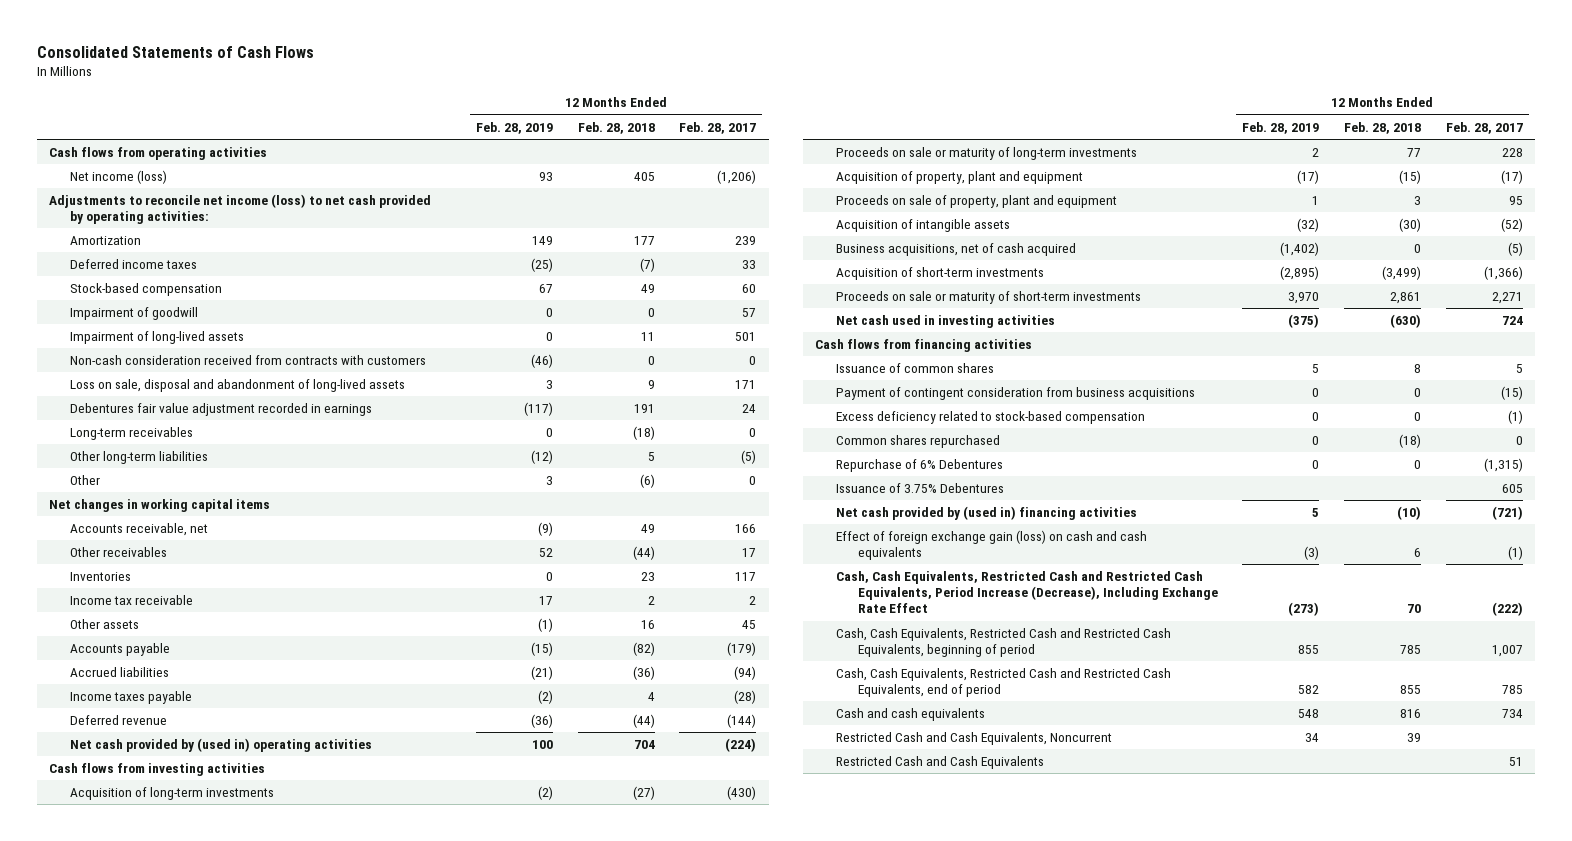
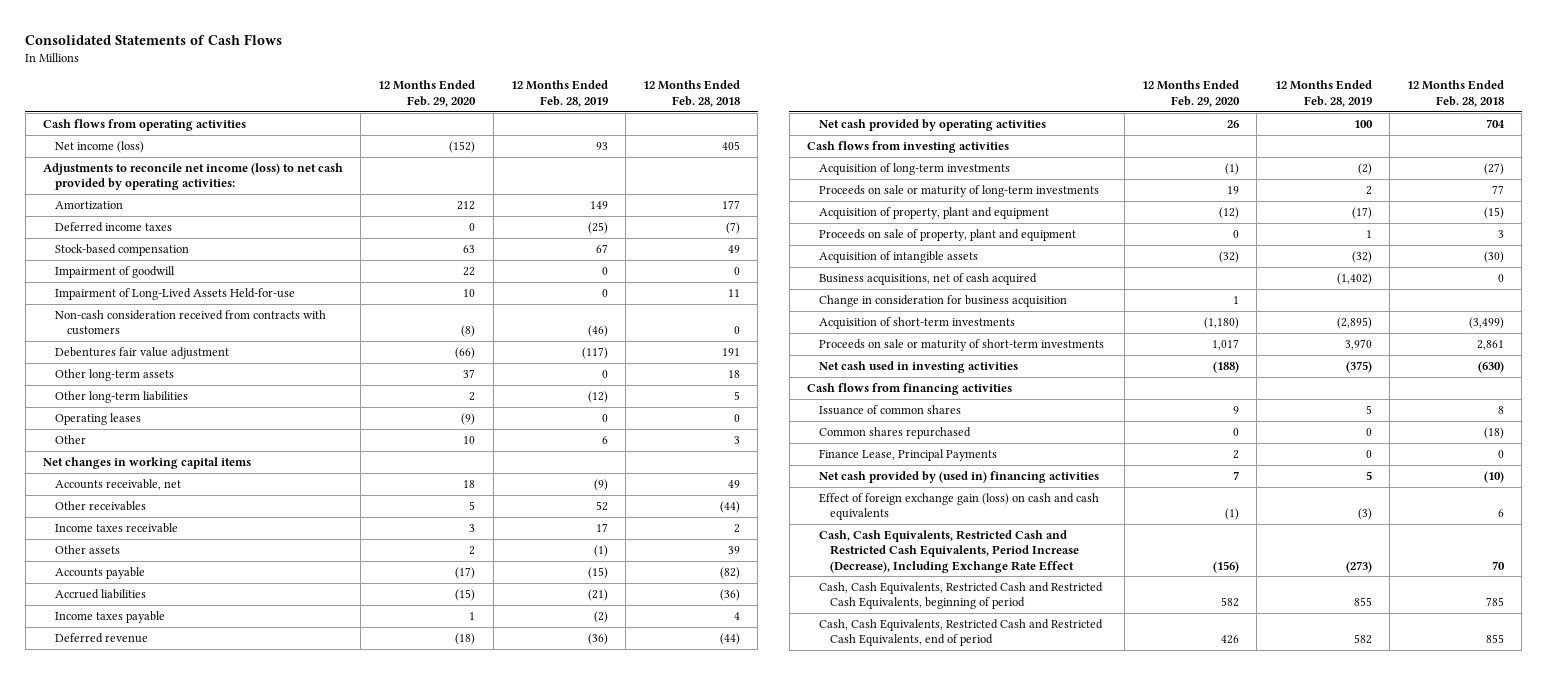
- | 12 Months Ended Feb. 28, 2019 | 12 Months Ended Feb. 28, 2018 | 12 Months Ended Feb. 28, 2017
+ | 12 Months Ended Feb. 29, 2020 | 12 Months Ended Feb. 28, 2019 | 12 Months Ended Feb. 28, 2018
- Impairment of long-lived assets | 0 | 11 | 501
+ Impairment of Long-Lived Assets Held-for-use | 10 | 0 | 11
- Loss on sale, disposal and abandonment of long-lived assets | 3 | 9 | 171
- Debentures fair value adjustment recorded in earnings | (117) | 191 | 24
- Long-term receivables | 0 | (18) | 0
+ Debentures fair value adjustment | (66) | (117) | 191
+ Other long-term assets | 37 | 0 | 18
- Other | 3 | (6) | 0
+ Operating leases | (9) | 0 | 0
+ Other | 10 | 6 | 3
- Inventories | 0 | 23 | 117
- Income tax receivable | 17 | 2 | 2
- Other assets | (1) | 16 | 45
+ Income taxes receivable | 3 | 17 | 2
+ Other assets | 2 | (1) | 39
- Net cash provided by (used in) operating activities | 100 | 704 | (224)
+ Net cash provided by operating activities | 26 | 100 | 704
+ Change in consideration for business acquisition | 1 | |
- Payment of contingent consideration from business acquisitions | 0 | 0 | (15)
- Excess deficiency related to stock-based compensation | 0 | 0 | (1)
- Repurchase of 6% Debentures | 0 | 0 | (1,315)
- Issuance of 3.75% Debentures | | | 605
+ Finance Lease, Principal Payments | 2 | 0 | 0
- Cash and cash equivalents | 548 | 816 | 734
- Restricted Cash and Cash Equivalents, Noncurrent | 34 | 39 |
- Restricted Cash and Cash Equivalents | | | 51

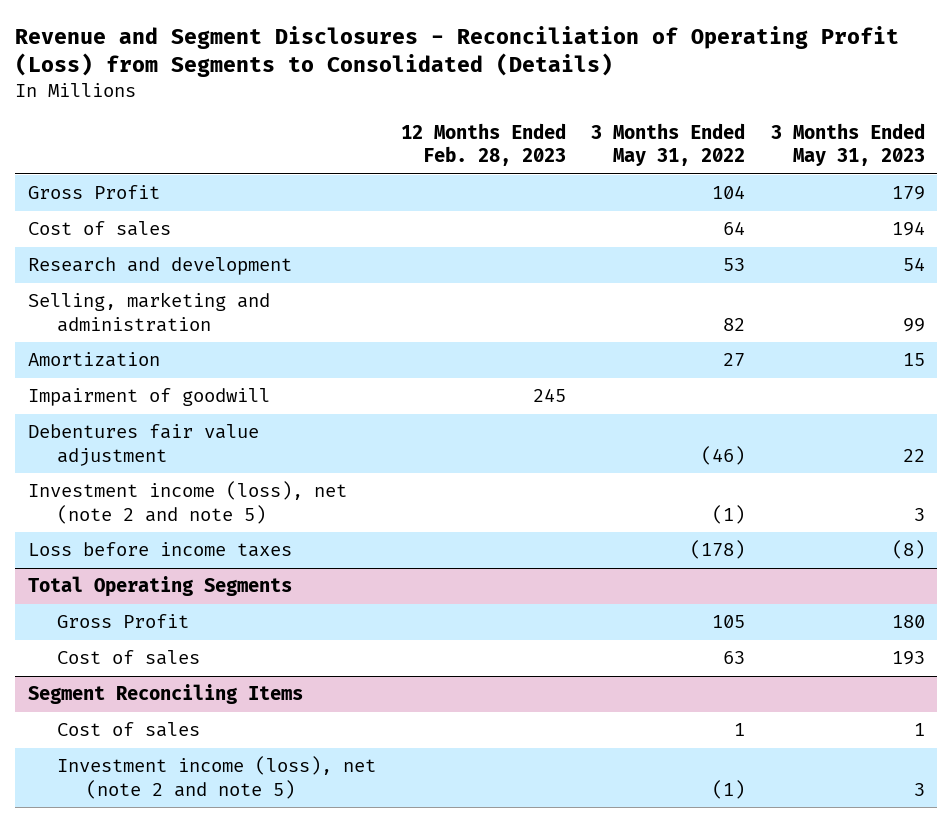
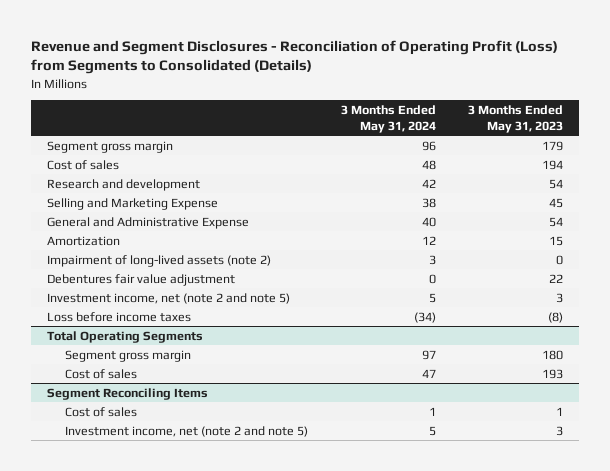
- | 12 Months Ended Feb. 28, 2023 | 3 Months Ended May 31, 2022 | 3 Months Ended May 31, 2023
+ | 3 Months Ended May 31, 2024 | 3 Months Ended May 31, 2023
- Gross Profit | | 104 | 179
+ Segment gross margin | 96 | 179
- Selling, marketing and administration | | 82 | 99
+ Selling and Marketing Expense | 38 | 45
+ General and Administrative Expense | 40 | 54
- Impairment of goodwill | 245 | |
+ Impairment of long-lived assets (note 2) | 3 | 0
- Investment income (loss), net (note 2 and note 5) | | (1) | 3
+ Investment income, net (note 2 and note 5) | 5 | 3
@ Total Operating Segments
- Gross Profit | | 105 | 180
+ Segment gross margin | 97 | 180
@ Segment Reconciling Items
- Investment income (loss), net (note 2 and note 5) | | (1) | 3
+ Investment income, net (note 2 and note 5) | 5 | 3

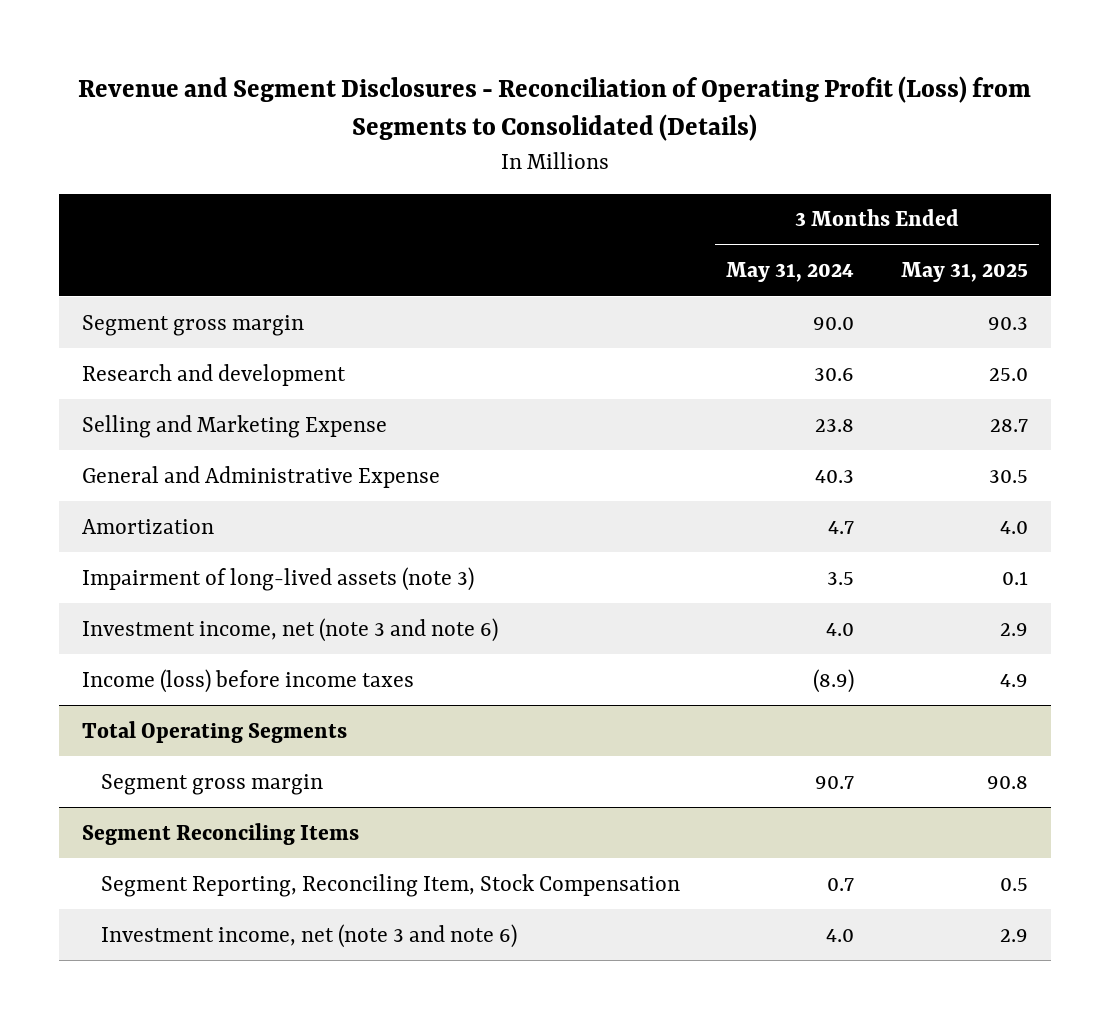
- | 3 Months Ended May 31, 2024 | 3 Months Ended May 31, 2023
+ | 3 Months Ended May 31, 2024 | 3 Months Ended May 31, 2025
- Segment gross margin | 96 | 179
- Cost of sales | 48 | 194
- Research and development | 42 | 54
- Selling and Marketing Expense | 38 | 45
- General and Administrative Expense | 40 | 54
- Amortization | 12 | 15
- Impairment of long-lived assets (note 2) | 3 | 0
- Debentures fair value adjustment | 0 | 22
- Investment income, net (note 2 and note 5) | 5 | 3
- Loss before income taxes | (34) | (8)
+ Segment gross margin | 90.0 | 90.3
+ Research and development | 30.6 | 25.0
+ Selling and Marketing Expense | 23.8 | 28.7
+ General and Administrative Expense | 40.3 | 30.5
+ Amortization | 4.7 | 4.0
+ Impairment of long-lived assets (note 3) | 3.5 | 0.1
+ Investment income, net (note 3 and note 6) | 4.0 | 2.9
+ Income (loss) before income taxes | (8.9) | 4.9
@ Total Operating Segments
- Segment gross margin | 97 | 180
- Cost of sales | 47 | 193
+ Segment gross margin | 90.7 | 90.8
@ Segment Reconciling Items
- Cost of sales | 1 | 1
- Investment income, net (note 2 and note 5) | 5 | 3
+ Segment Reporting, Reconciling Item, Stock Compensation | 0.7 | 0.5
+ Investment income, net (note 3 and note 6) | 4.0 | 2.9

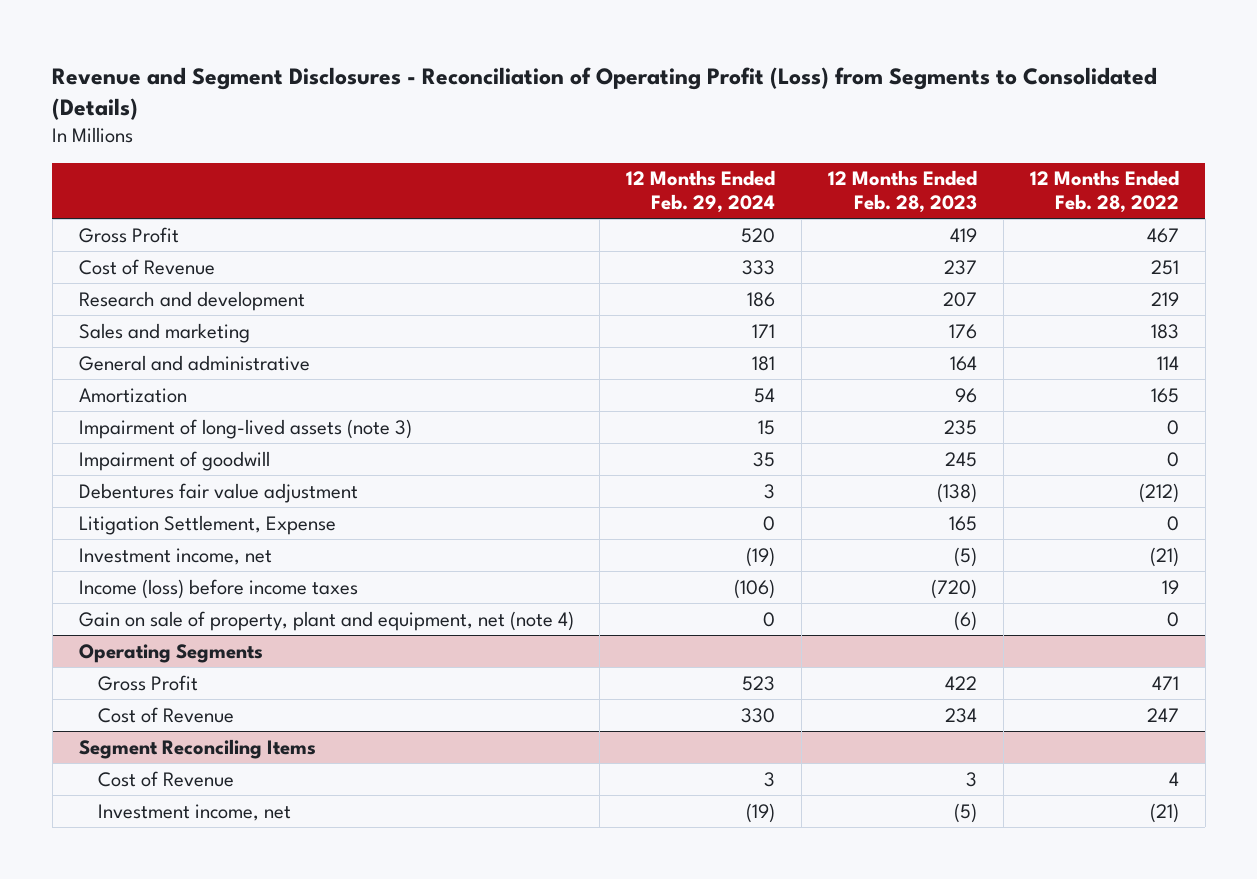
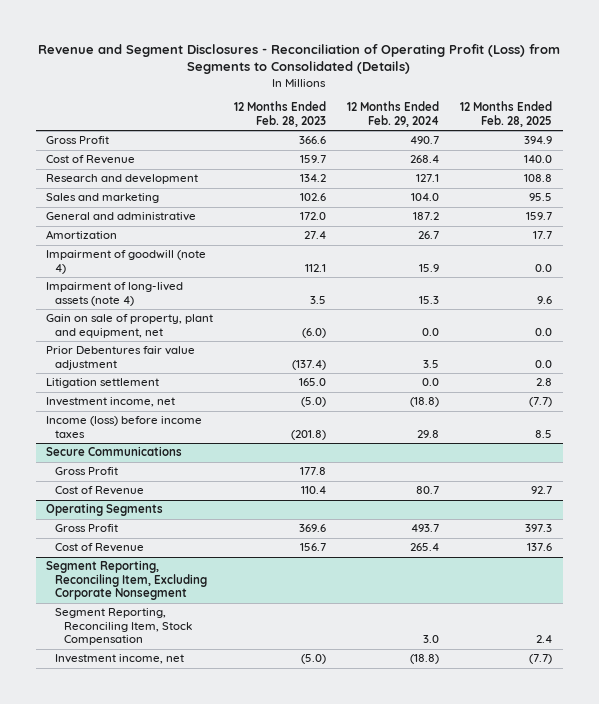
- | 12 Months Ended Feb. 29, 2024 | 12 Months Ended Feb. 28, 2023 | 12 Months Ended Feb. 28, 2022
+ | 12 Months Ended Feb. 28, 2023 | 12 Months Ended Feb. 29, 2024 | 12 Months Ended Feb. 28, 2025
- Gross Profit | 520 | 419 | 467
- Cost of Revenue | 333 | 237 | 251
- Research and development | 186 | 207 | 219
- Sales and marketing | 171 | 176 | 183
- General and administrative | 181 | 164 | 114
- Amortization | 54 | 96 | 165
- Impairment of long-lived assets (note 3) | 15 | 235 | 0
- Impairment of goodwill | 35 | 245 | 0
- Debentures fair value adjustment | 3 | (138) | (212)
- Litigation Settlement, Expense | 0 | 165 | 0
- Investment income, net | (19) | (5) | (21)
- Income (loss) before income taxes | (106) | (720) | 19
- Gain on sale of property, plant and equipment, net (note 4) | 0 | (6) | 0
+ Gross Profit | 366.6 | 490.7 | 394.9
+ Cost of Revenue | 159.7 | 268.4 | 140.0
+ Research and development | 134.2 | 127.1 | 108.8
+ Sales and marketing | 102.6 | 104.0 | 95.5
+ General and administrative | 172.0 | 187.2 | 159.7
+ Amortization | 27.4 | 26.7 | 17.7
+ Impairment of goodwill (note 4) | 112.1 | 15.9 | 0.0
+ Impairment of long-lived assets (note 4) | 3.5 | 15.3 | 9.6
+ Gain on sale of property, plant and equipment, net | (6.0) | 0.0 | 0.0
+ Prior Debentures fair value adjustment | (137.4) | 3.5 | 0.0
+ Litigation settlement | 165.0 | 0.0 | 2.8
+ Investment income, net | (5.0) | (18.8) | (7.7)
+ Income (loss) before income taxes | (201.8) | 29.8 | 8.5
+ Secure Communications
+ Gross Profit | 177.8 | |
+ Cost of Revenue | 110.4 | 80.7 | 92.7
@ Operating Segments
- Gross Profit | 523 | 422 | 471
- Cost of Revenue | 330 | 234 | 247
- Segment Reconciling Items
- Cost of Revenue | 3 | 3 | 4
- Investment income, net | (19) | (5) | (21)
@ Operating Segments
+ Gross Profit | 369.6 | 493.7 | 397.3
+ Cost of Revenue | 156.7 | 265.4 | 137.6
+ Segment Reporting, Reconciling Item, Excluding Corporate Nonsegment
+ Segment Reporting, Reconciling Item, Stock Compensation | | 3.0 | 2.4
+ Investment income, net | (5.0) | (18.8) | (7.7)

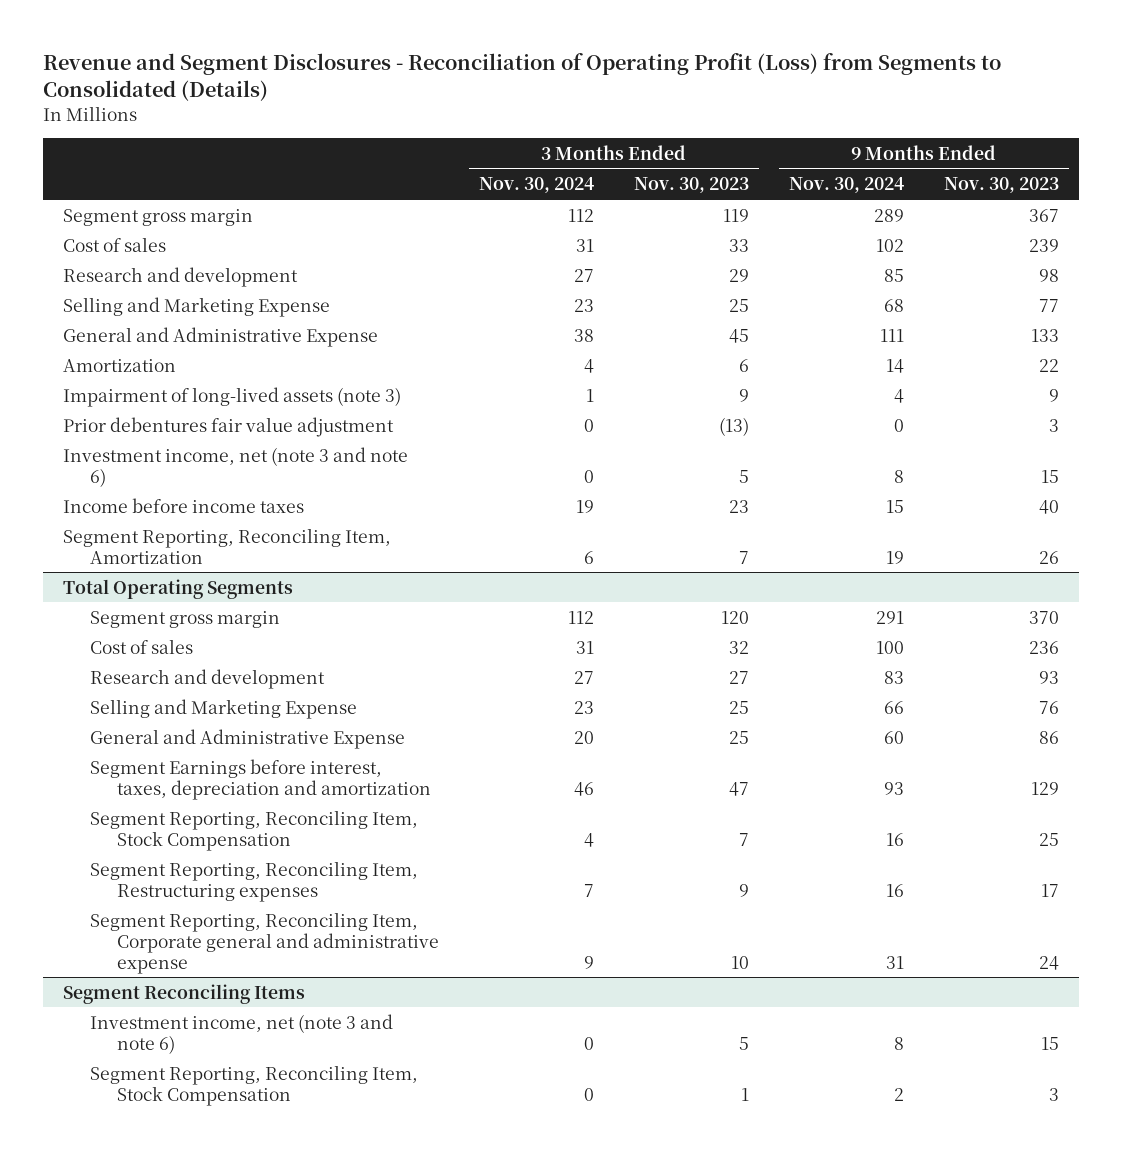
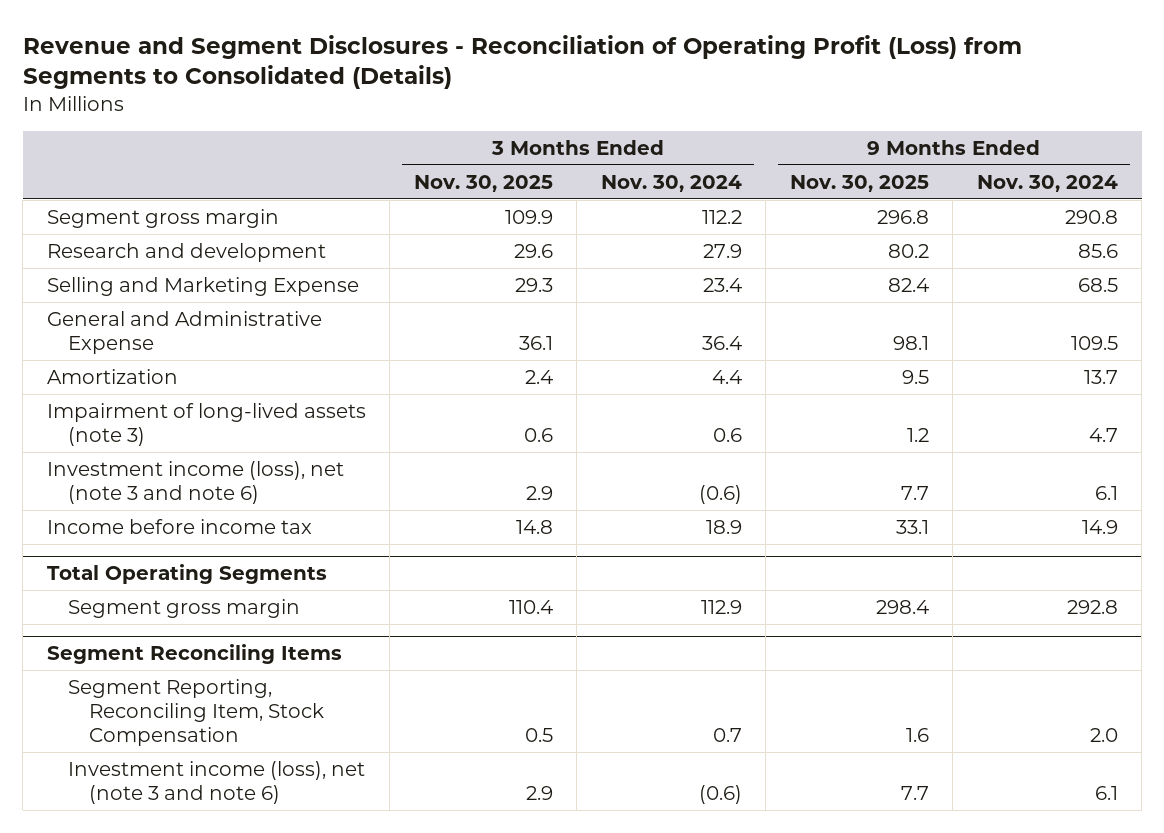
- | 3 Months Ended Nov. 30, 2024 | 3 Months Ended Nov. 30, 2023 | 9 Months Ended Nov. 30, 2024 | 9 Months Ended Nov. 30, 2023
+ | 3 Months Ended Nov. 30, 2025 | 3 Months Ended Nov. 30, 2024 | 9 Months Ended Nov. 30, 2025 | 9 Months Ended Nov. 30, 2024
- Segment gross margin | 112 | 119 | 289 | 367
- Cost of sales | 31 | 33 | 102 | 239
- Research and development | 27 | 29 | 85 | 98
- Selling and Marketing Expense | 23 | 25 | 68 | 77
- General and Administrative Expense | 38 | 45 | 111 | 133
- Amortization | 4 | 6 | 14 | 22
- Impairment of long-lived assets (note 3) | 1 | 9 | 4 | 9
- Prior debentures fair value adjustment | 0 | (13) | 0 | 3
- Investment income, net (note 3 and note 6) | 0 | 5 | 8 | 15
- Income before income taxes | 19 | 23 | 15 | 40
- Segment Reporting, Reconciling Item, Amortization | 6 | 7 | 19 | 26
+ Segment gross margin | 109.9 | 112.2 | 296.8 | 290.8
+ Research and development | 29.6 | 27.9 | 80.2 | 85.6
+ Selling and Marketing Expense | 29.3 | 23.4 | 82.4 | 68.5
+ General and Administrative Expense | 36.1 | 36.4 | 98.1 | 109.5
+ Amortization | 2.4 | 4.4 | 9.5 | 13.7
+ Impairment of long-lived assets (note 3) | 0.6 | 0.6 | 1.2 | 4.7
+ Investment income (loss), net (note 3 and note 6) | 2.9 | (0.6) | 7.7 | 6.1
+ Income before income tax | 14.8 | 18.9 | 33.1 | 14.9
@ Total Operating Segments
- Segment gross margin | 112 | 120 | 291 | 370
- Cost of sales | 31 | 32 | 100 | 236
- Research and development | 27 | 27 | 83 | 93
- Selling and Marketing Expense | 23 | 25 | 66 | 76
- General and Administrative Expense | 20 | 25 | 60 | 86
- Segment Earnings before interest, taxes, depreciation and amortization | 46 | 47 | 93 | 129
- Segment Reporting, Reconciling Item, Stock Compensation | 4 | 7 | 16 | 25
- Segment Reporting, Reconciling Item, Restructuring expenses | 7 | 9 | 16 | 17
- Segment Reporting, Reconciling Item, Corporate general and administrative expense | 9 | 10 | 31 | 24
+ Segment gross margin | 110.4 | 112.9 | 298.4 | 292.8
@ Segment Reconciling Items
- Investment income, net (note 3 and note 6) | 0 | 5 | 8 | 15
- Segment Reporting, Reconciling Item, Stock Compensation | 0 | 1 | 2 | 3
+ Segment Reporting, Reconciling Item, Stock Compensation | 0.5 | 0.7 | 1.6 | 2.0
+ Investment income (loss), net (note 3 and note 6) | 2.9 | (0.6) | 7.7 | 6.1

